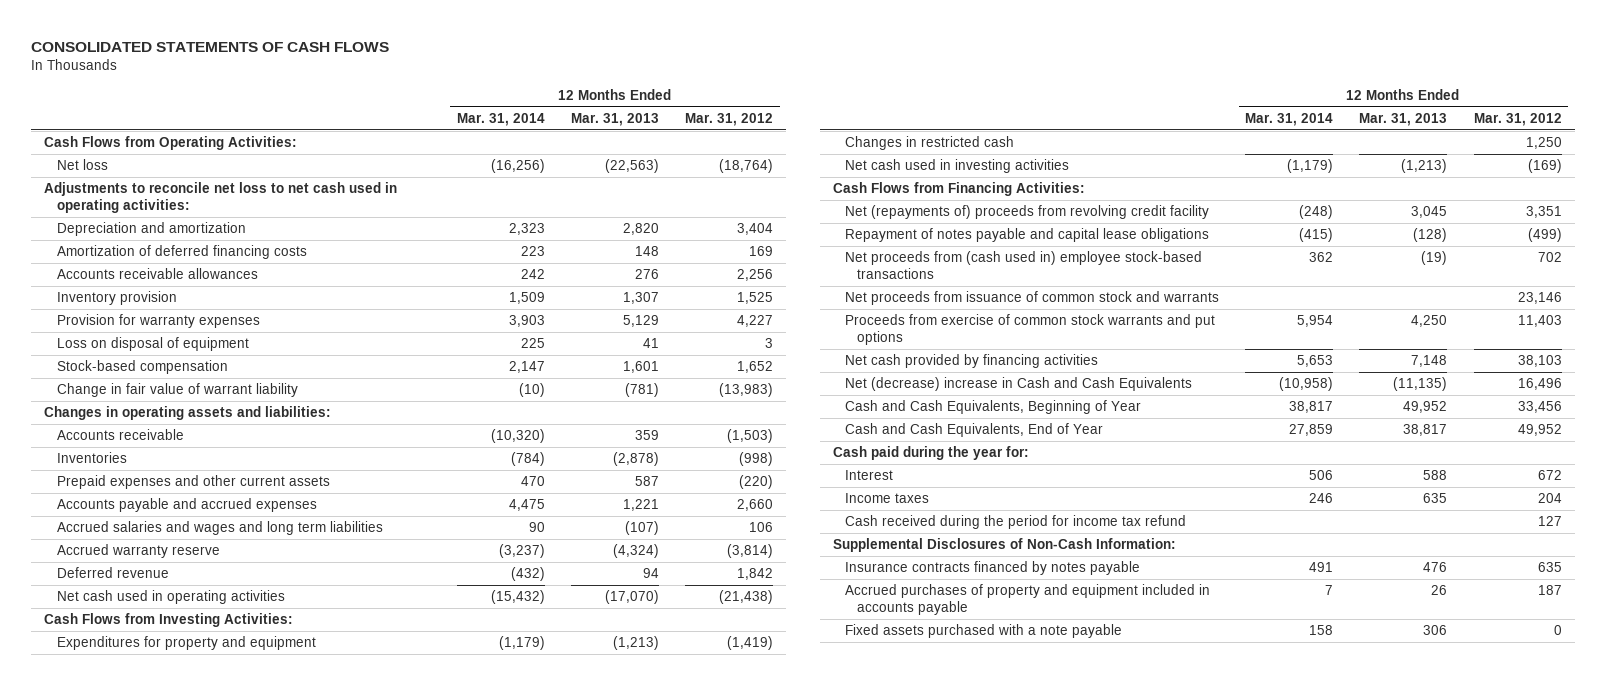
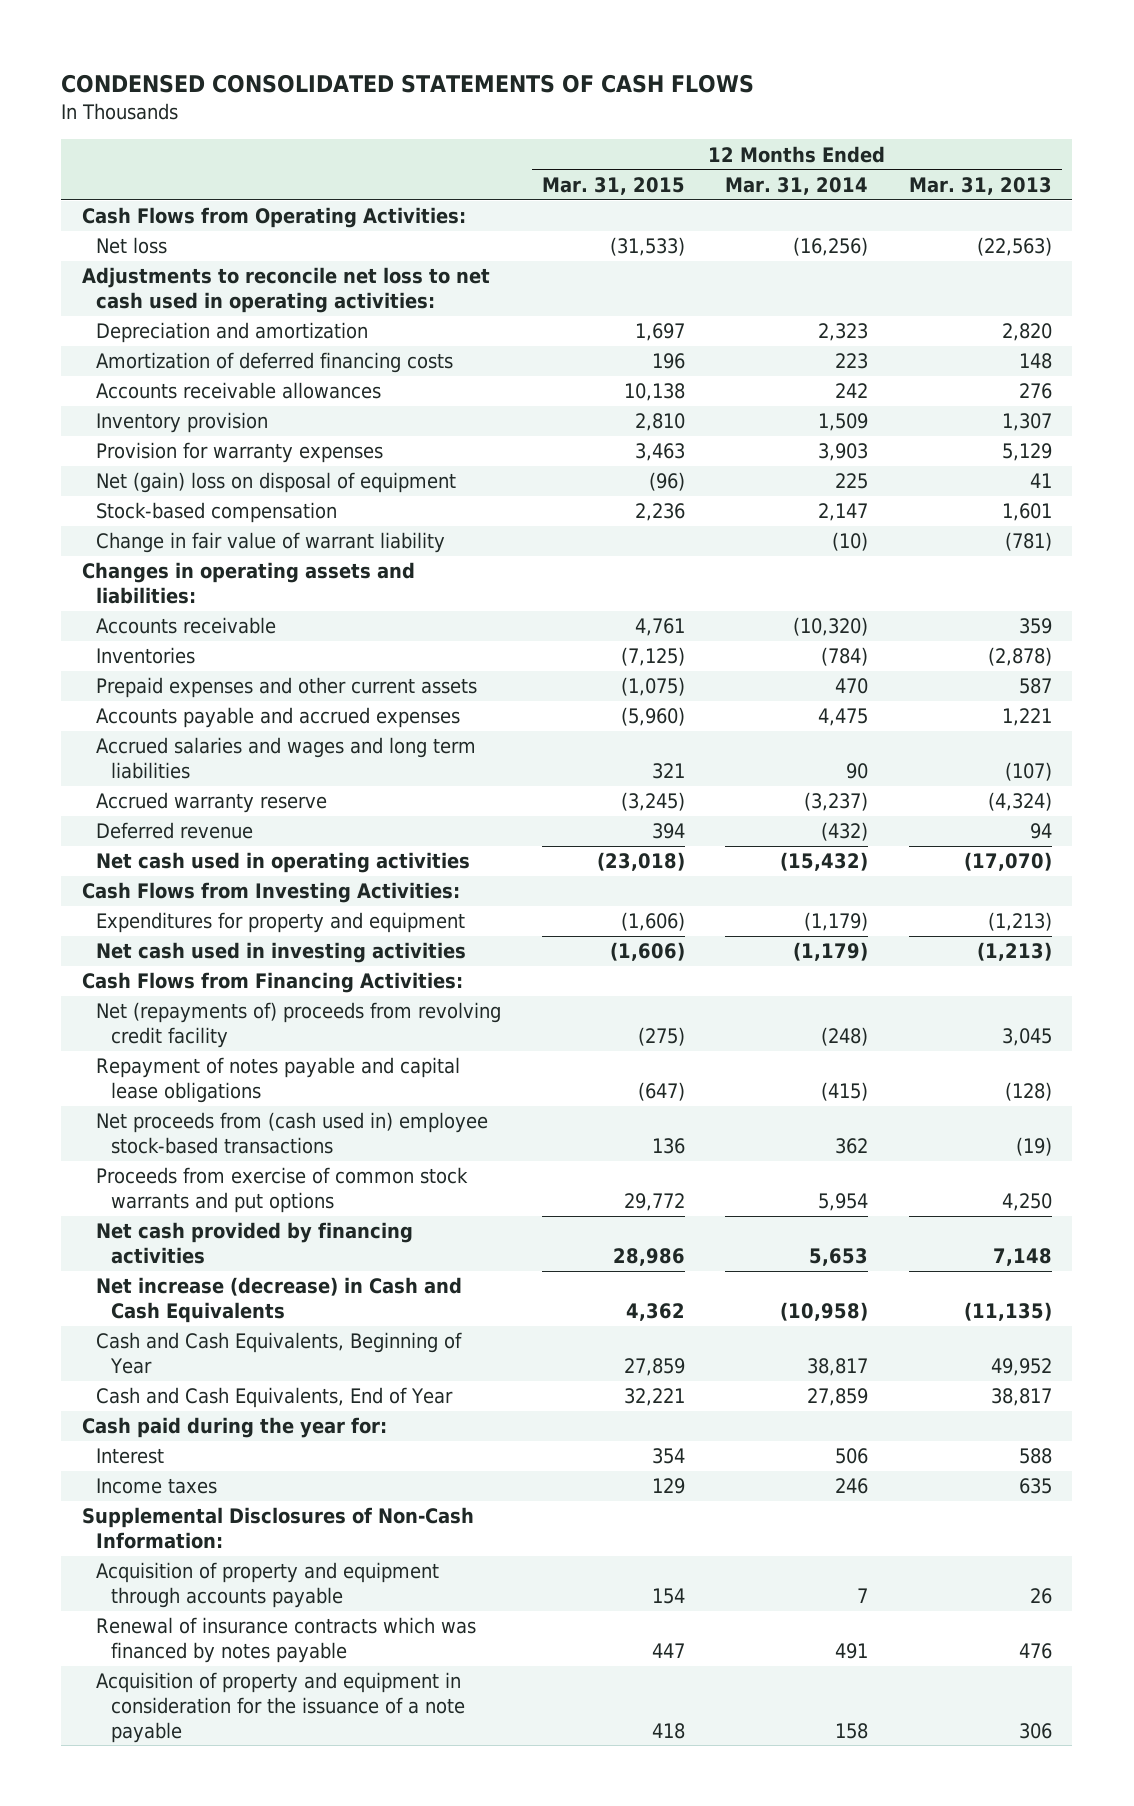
- CONSOLIDATED STATEMENTS OF CASH FLOWS
+ CONDENSED CONSOLIDATED STATEMENTS OF CASH FLOWS
- | 12 Months Ended Mar. 31, 2014 | 12 Months Ended Mar. 31, 2013 | 12 Months Ended Mar. 31, 2012
+ | 12 Months Ended Mar. 31, 2015 | 12 Months Ended Mar. 31, 2014 | 12 Months Ended Mar. 31, 2013
- Loss on disposal of equipment | 225 | 41 | 3
+ Net (gain) loss on disposal of equipment | (96) | 225 | 41
- Changes in restricted cash | | | 1,250
- Net proceeds from issuance of common stock and warrants | | | 23,146
- Net (decrease) increase in Cash and Cash Equivalents | (10,958) | (11,135) | 16,496
+ Net increase (decrease) in Cash and Cash Equivalents | 4,362 | (10,958) | (11,135)
- Cash received during the period for income tax refund | | | 127
- Insurance contracts financed by notes payable | 491 | 476 | 635
- Accrued purchases of property and equipment included in accounts payable | 7 | 26 | 187
- Fixed assets purchased with a note payable | 158 | 306 | 0
+ Acquisition of property and equipment through accounts payable | 154 | 7 | 26
+ Renewal of insurance contracts which was financed by notes payable | 447 | 491 | 476
+ Acquisition of property and equipment in consideration for the issuance of a note payable | 418 | 158 | 306

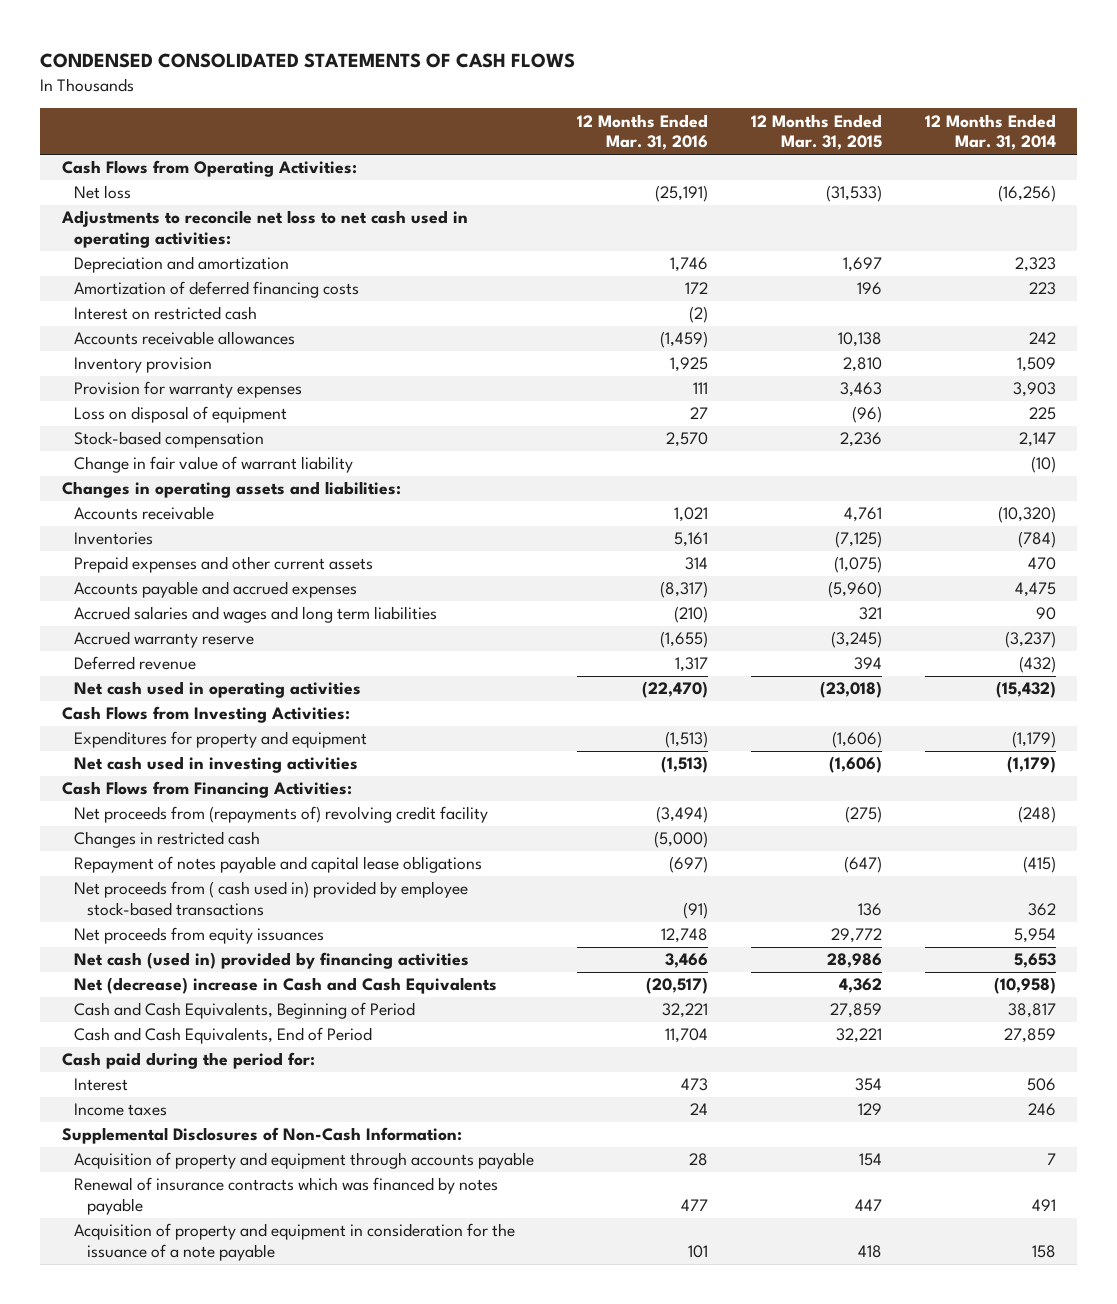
- | 12 Months Ended Mar. 31, 2015 | 12 Months Ended Mar. 31, 2014 | 12 Months Ended Mar. 31, 2013
+ | 12 Months Ended Mar. 31, 2016 | 12 Months Ended Mar. 31, 2015 | 12 Months Ended Mar. 31, 2014
+ Interest on restricted cash | (2) | |
- Net (gain) loss on disposal of equipment | (96) | 225 | 41
+ Loss on disposal of equipment | 27 | (96) | 225
- Net (repayments of) proceeds from revolving credit facility | (275) | (248) | 3,045
+ Net proceeds from (repayments of) revolving credit facility | (3,494) | (275) | (248)
+ Changes in restricted cash | (5,000) | |
- Net proceeds from (cash used in) employee stock-based transactions | 136 | 362 | (19)
- Proceeds from exercise of common stock warrants and put options | 29,772 | 5,954 | 4,250
- Net cash provided by financing activities | 28,986 | 5,653 | 7,148
- Net increase (decrease) in Cash and Cash Equivalents | 4,362 | (10,958) | (11,135)
- Cash and Cash Equivalents, Beginning of Year | 27,859 | 38,817 | 49,952
- Cash and Cash Equivalents, End of Year | 32,221 | 27,859 | 38,817
- Cash paid during the year for:
+ Net proceeds from ( cash used in) provided by employee stock-based transactions | (91) | 136 | 362
+ Net proceeds from equity issuances | 12,748 | 29,772 | 5,954
+ Net cash (used in) provided by financing activities | 3,466 | 28,986 | 5,653
+ Net (decrease) increase in Cash and Cash Equivalents | (20,517) | 4,362 | (10,958)
+ Cash and Cash Equivalents, Beginning of Period | 32,221 | 27,859 | 38,817
+ Cash and Cash Equivalents, End of Period | 11,704 | 32,221 | 27,859
+ Cash paid during the period for:

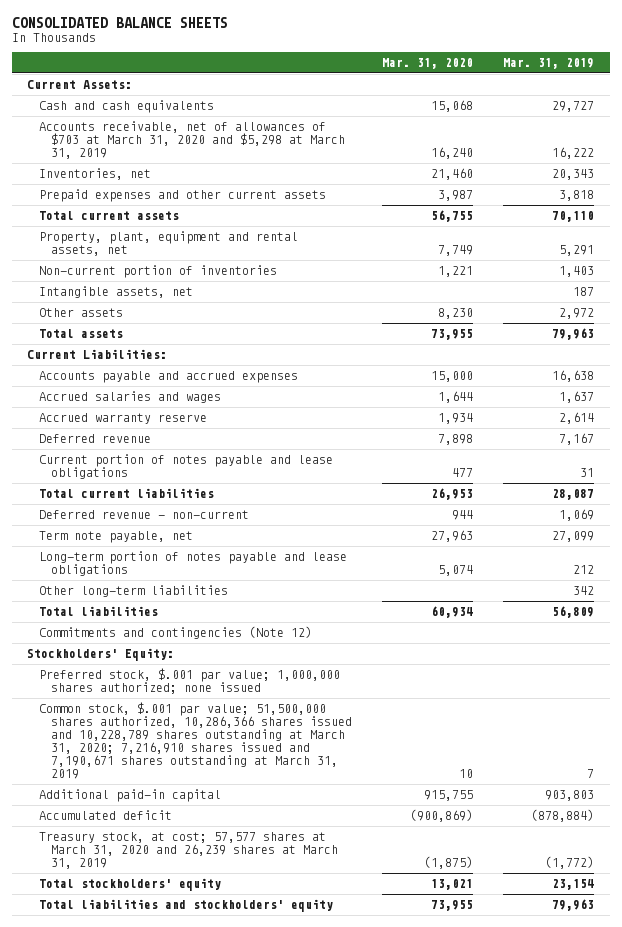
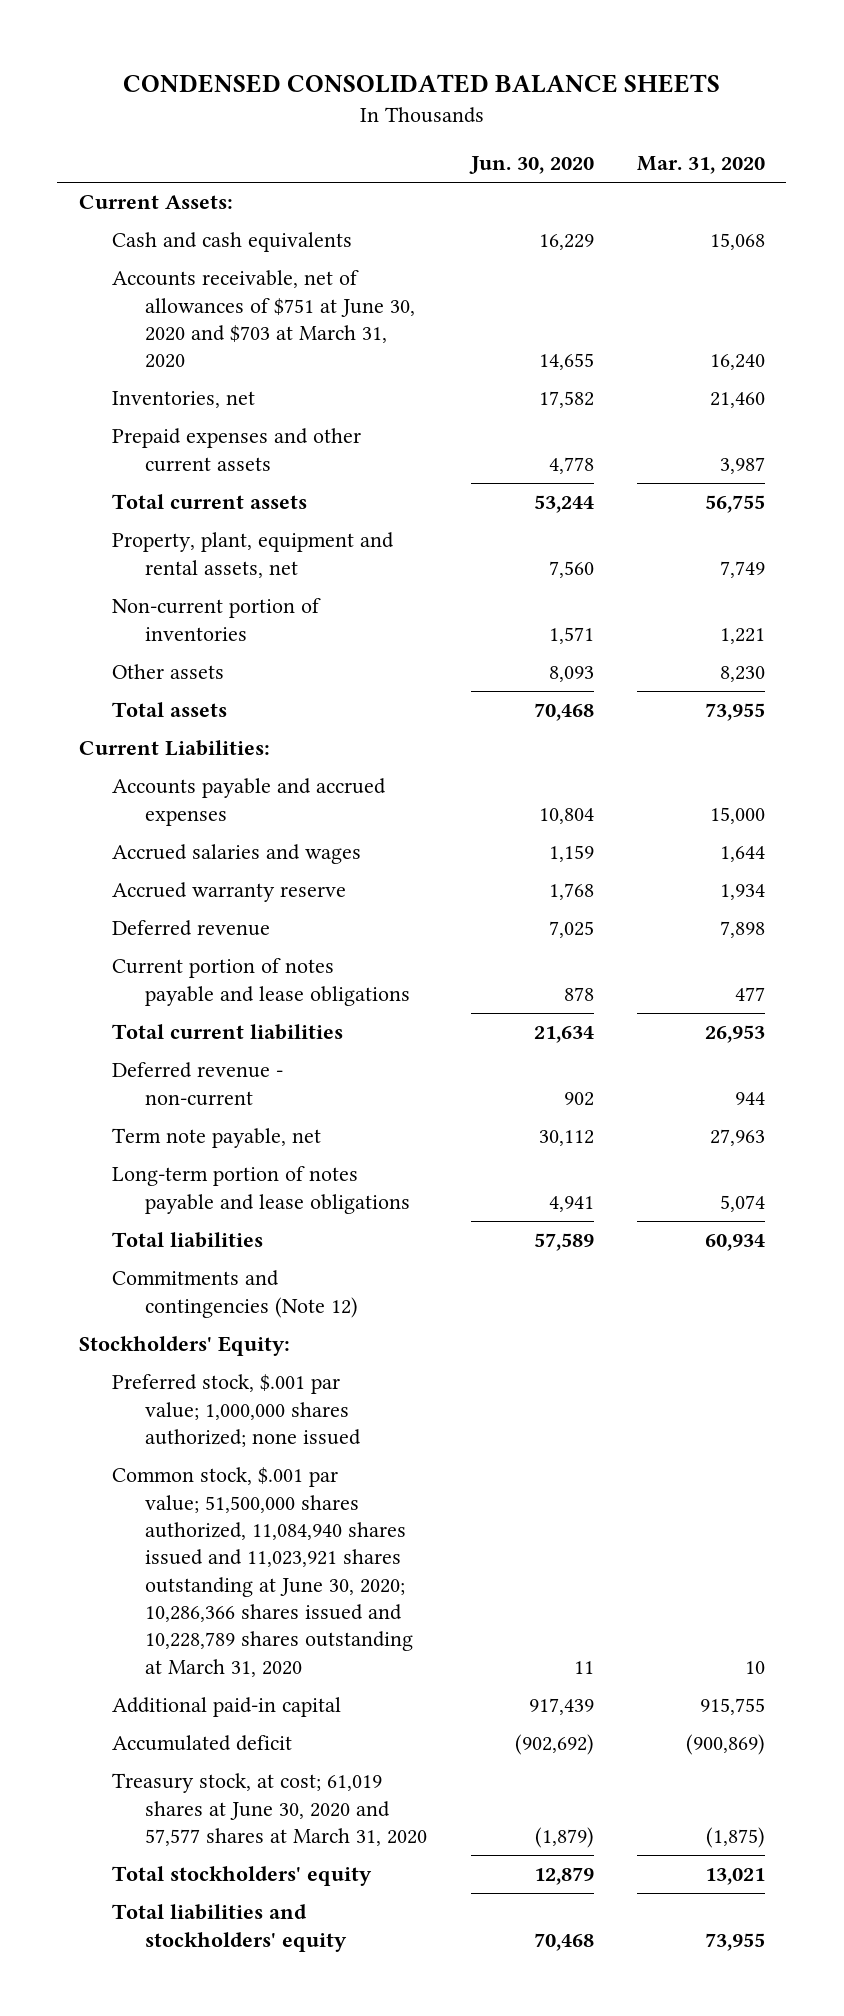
- CONSOLIDATED BALANCE SHEETS
+ CONDENSED CONSOLIDATED BALANCE SHEETS
- | Mar. 31, 2020 | Mar. 31, 2019
+ | Jun. 30, 2020 | Mar. 31, 2020
- Accounts receivable, net of allowances of $703 at March 31, 2020 and $5,298 at March 31, 2019 | 16,240 | 16,222
+ Accounts receivable, net of allowances of $751 at June 30, 2020 and $703 at March 31, 2020 | 14,655 | 16,240
- Intangible assets, net | | 187
- Other long-term liabilities | | 342
- Common stock, $.001 par value; 51,500,000 shares authorized, 10,286,366 shares issued and 10,228,789 shares outstanding at March 31, 2020; 7,216,910 shares issued and 7,190,671 shares outstanding at March 31, 2019 | 10 | 7
+ Common stock, $.001 par value; 51,500,000 shares authorized, 11,084,940 shares issued and 11,023,921 shares outstanding at June 30, 2020; 10,286,366 shares issued and 10,228,789 shares outstanding at March 31, 2020 | 11 | 10
- Treasury stock, at cost; 57,577 shares at March 31, 2020 and 26,239 shares at March 31, 2019 | (1,875) | (1,772)
+ Treasury stock, at cost; 61,019 shares at June 30, 2020 and 57,577 shares at March 31, 2020 | (1,879) | (1,875)

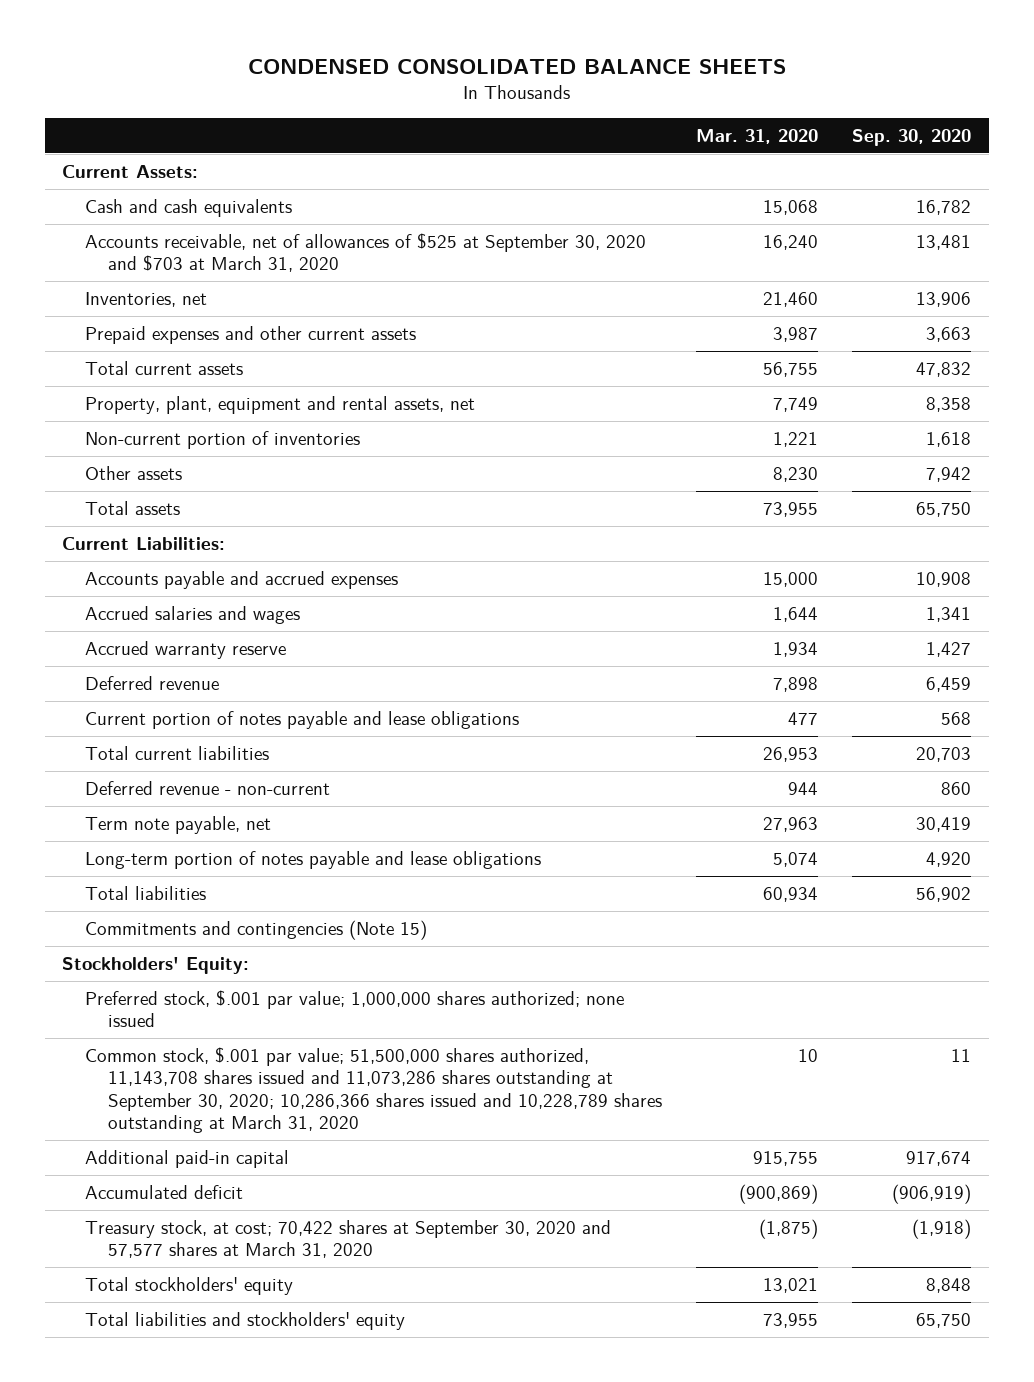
- | Jun. 30, 2020 | Mar. 31, 2020
+ | Mar. 31, 2020 | Sep. 30, 2020
- Accounts receivable, net of allowances of $751 at June 30, 2020 and $703 at March 31, 2020 | 14,655 | 16,240
+ Accounts receivable, net of allowances of $525 at September 30, 2020 and $703 at March 31, 2020 | 16,240 | 13,481
- Commitments and contingencies (Note 12)
+ Commitments and contingencies (Note 15)
- Common stock, $.001 par value; 51,500,000 shares authorized, 11,084,940 shares issued and 11,023,921 shares outstanding at June 30, 2020; 10,286,366 shares issued and 10,228,789 shares outstanding at March 31, 2020 | 11 | 10
+ Common stock, $.001 par value; 51,500,000 shares authorized, 11,143,708 shares issued and 11,073,286 shares outstanding at September 30, 2020; 10,286,366 shares issued and 10,228,789 shares outstanding at March 31, 2020 | 10 | 11
- Treasury stock, at cost; 61,019 shares at June 30, 2020 and 57,577 shares at March 31, 2020 | (1,879) | (1,875)
+ Treasury stock, at cost; 70,422 shares at September 30, 2020 and 57,577 shares at March 31, 2020 | (1,875) | (1,918)

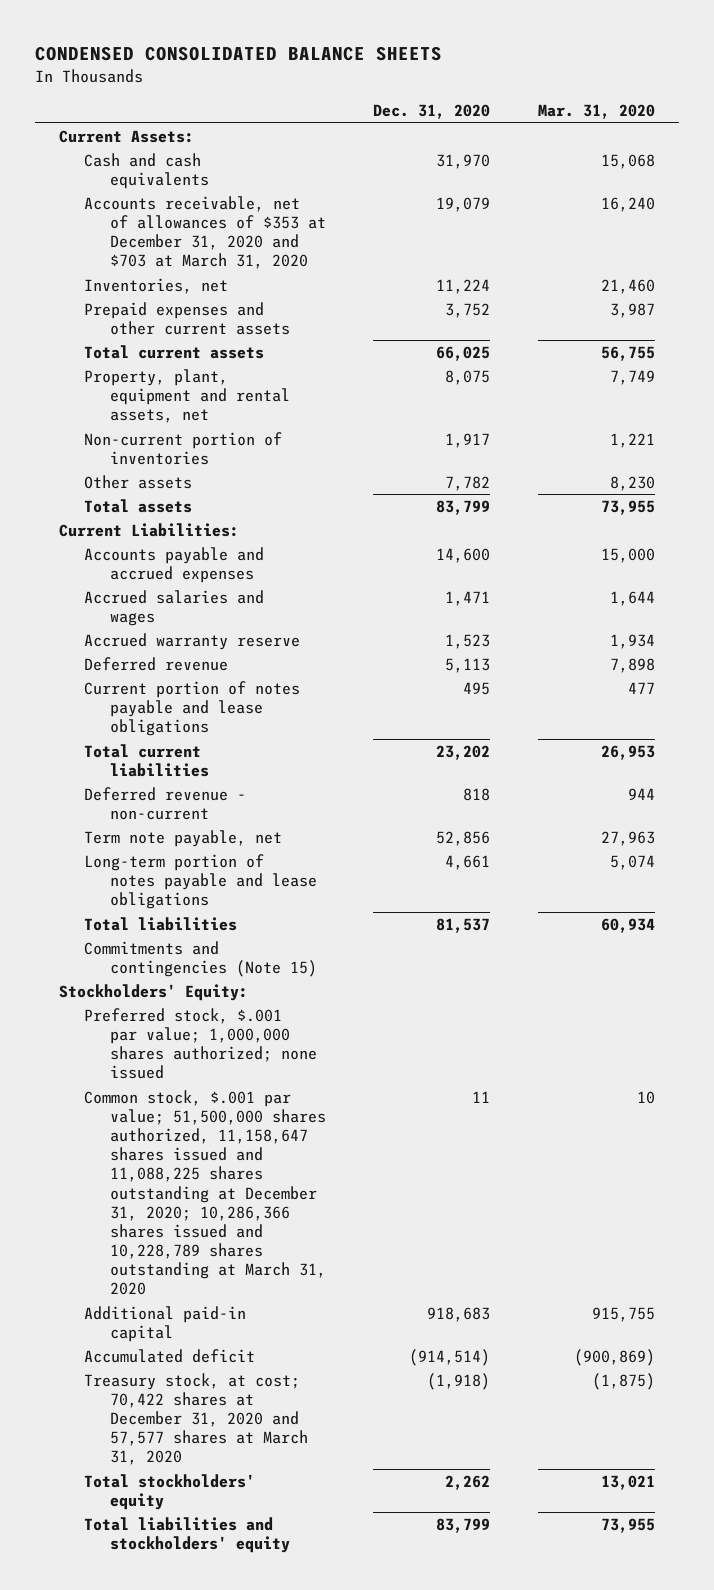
- | Mar. 31, 2020 | Sep. 30, 2020
+ | Dec. 31, 2020 | Mar. 31, 2020
- Accounts receivable, net of allowances of $525 at September 30, 2020 and $703 at March 31, 2020 | 16,240 | 13,481
+ Accounts receivable, net of allowances of $353 at December 31, 2020 and $703 at March 31, 2020 | 19,079 | 16,240
- Common stock, $.001 par value; 51,500,000 shares authorized, 11,143,708 shares issued and 11,073,286 shares outstanding at September 30, 2020; 10,286,366 shares issued and 10,228,789 shares outstanding at March 31, 2020 | 10 | 11
+ Common stock, $.001 par value; 51,500,000 shares authorized, 11,158,647 shares issued and 11,088,225 shares outstanding at December 31, 2020; 10,286,366 shares issued and 10,228,789 shares outstanding at March 31, 2020 | 11 | 10
- Treasury stock, at cost; 70,422 shares at September 30, 2020 and 57,577 shares at March 31, 2020 | (1,875) | (1,918)
+ Treasury stock, at cost; 70,422 shares at December 31, 2020 and 57,577 shares at March 31, 2020 | (1,918) | (1,875)

